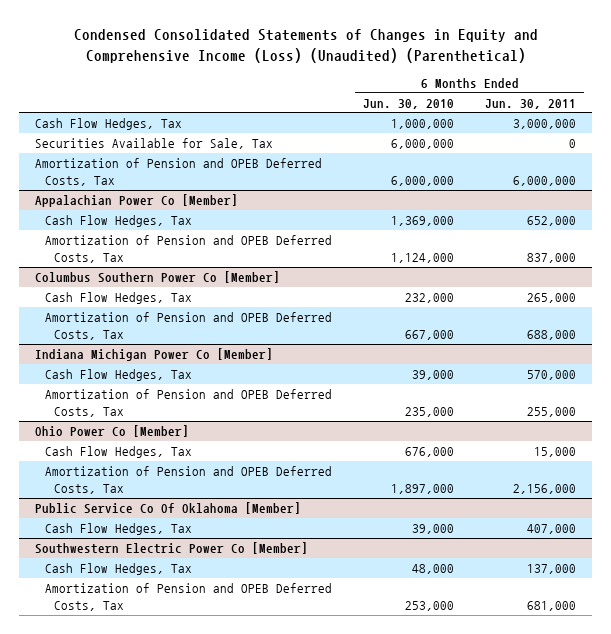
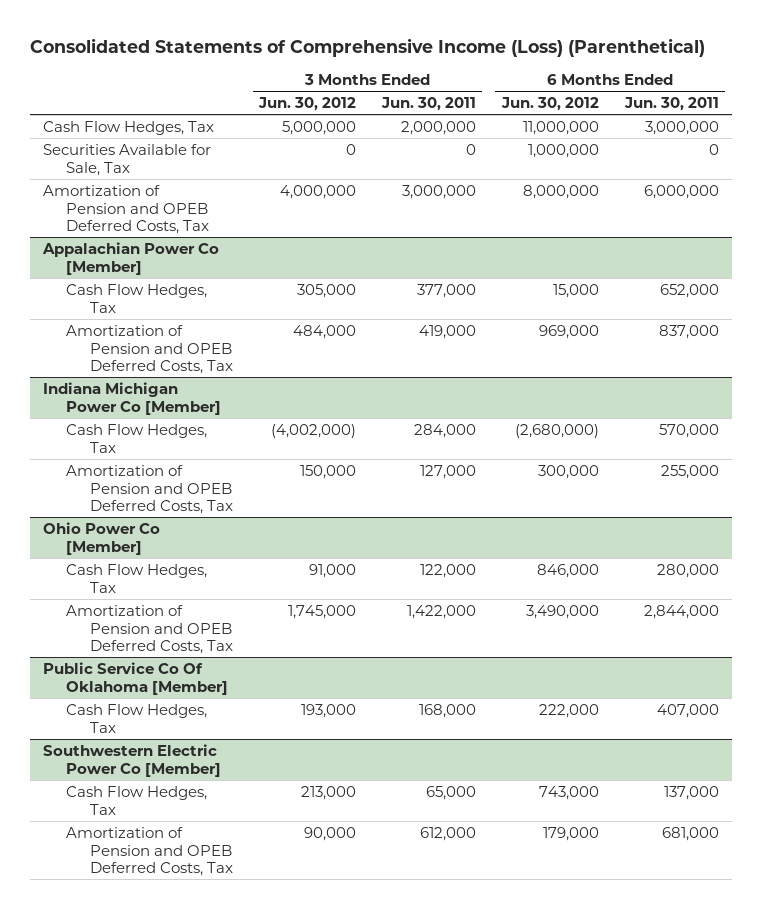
- Condensed Consolidated Statements of Changes in Equity and Comprehensive Income (Loss) (Unaudited) (Parenthetical)
+ Consolidated Statements of Comprehensive Income (Loss) (Parenthetical)
- | 6 Months Ended Jun. 30, 2010 | 6 Months Ended Jun. 30, 2011
+ | 3 Months Ended Jun. 30, 2012 | 3 Months Ended Jun. 30, 2011 | 6 Months Ended Jun. 30, 2012 | 6 Months Ended Jun. 30, 2011
- Columbus Southern Power Co [Member]
- Cash Flow Hedges, Tax | 232,000 | 265,000
- Amortization of Pension and OPEB Deferred Costs, Tax | 667,000 | 688,000
@ Ohio Power Co [Member]
- Cash Flow Hedges, Tax | 676,000 | 15,000
- Amortization of Pension and OPEB Deferred Costs, Tax | 1,897,000 | 2,156,000
+ Cash Flow Hedges, Tax | 91,000 | 122,000 | 846,000 | 280,000
+ Amortization of Pension and OPEB Deferred Costs, Tax | 1,745,000 | 1,422,000 | 3,490,000 | 2,844,000

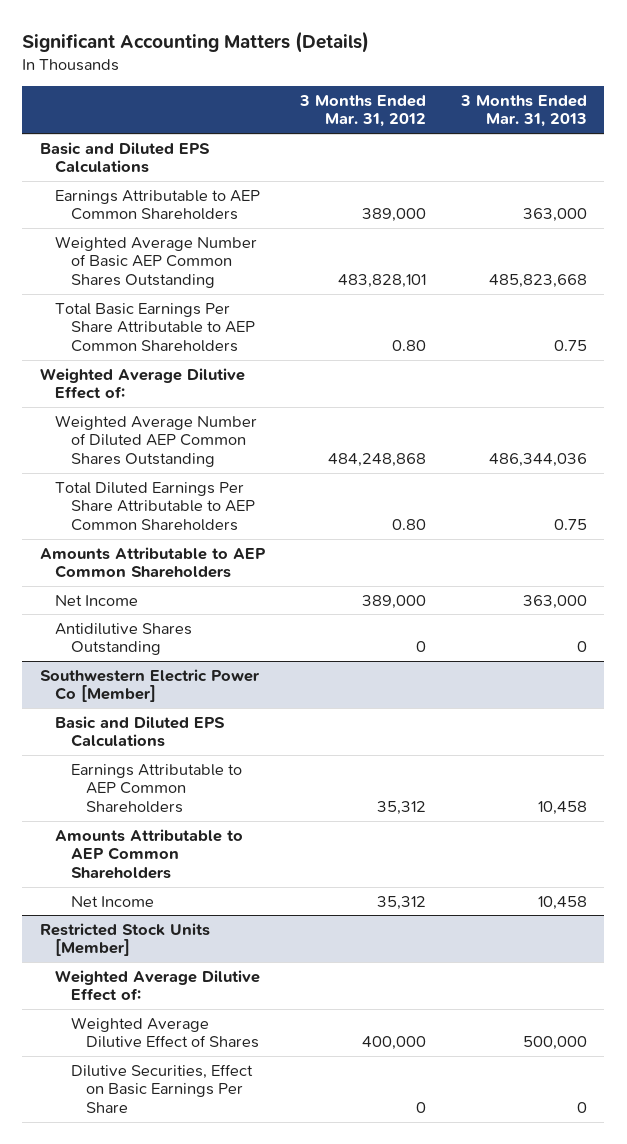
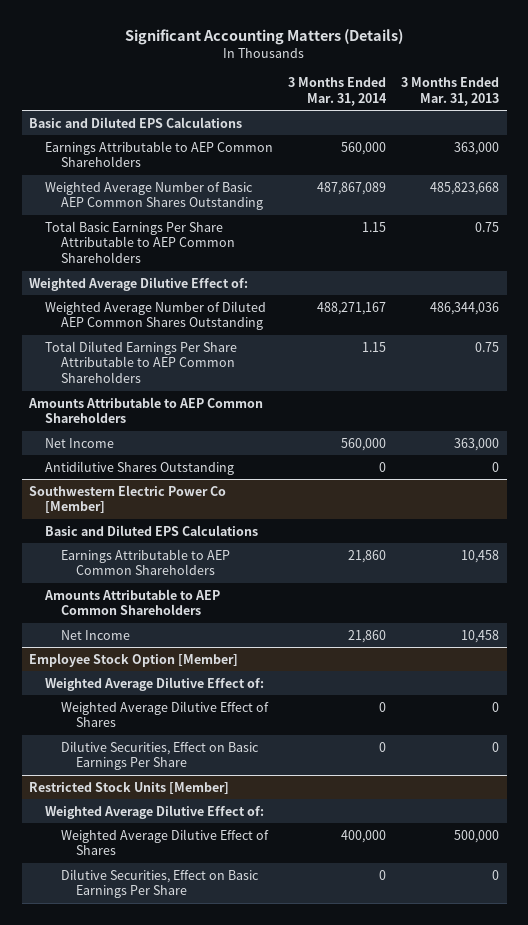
- | 3 Months Ended Mar. 31, 2012 | 3 Months Ended Mar. 31, 2013
+ | 3 Months Ended Mar. 31, 2014 | 3 Months Ended Mar. 31, 2013
+ Employee Stock Option [Member]
+ Weighted Average Dilutive Effect of:
+ Weighted Average Dilutive Effect of Shares | 0 | 0
+ Dilutive Securities, Effect on Basic Earnings Per Share | 0 | 0

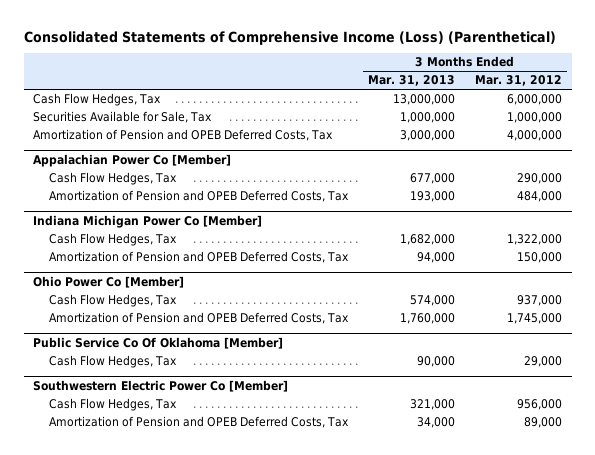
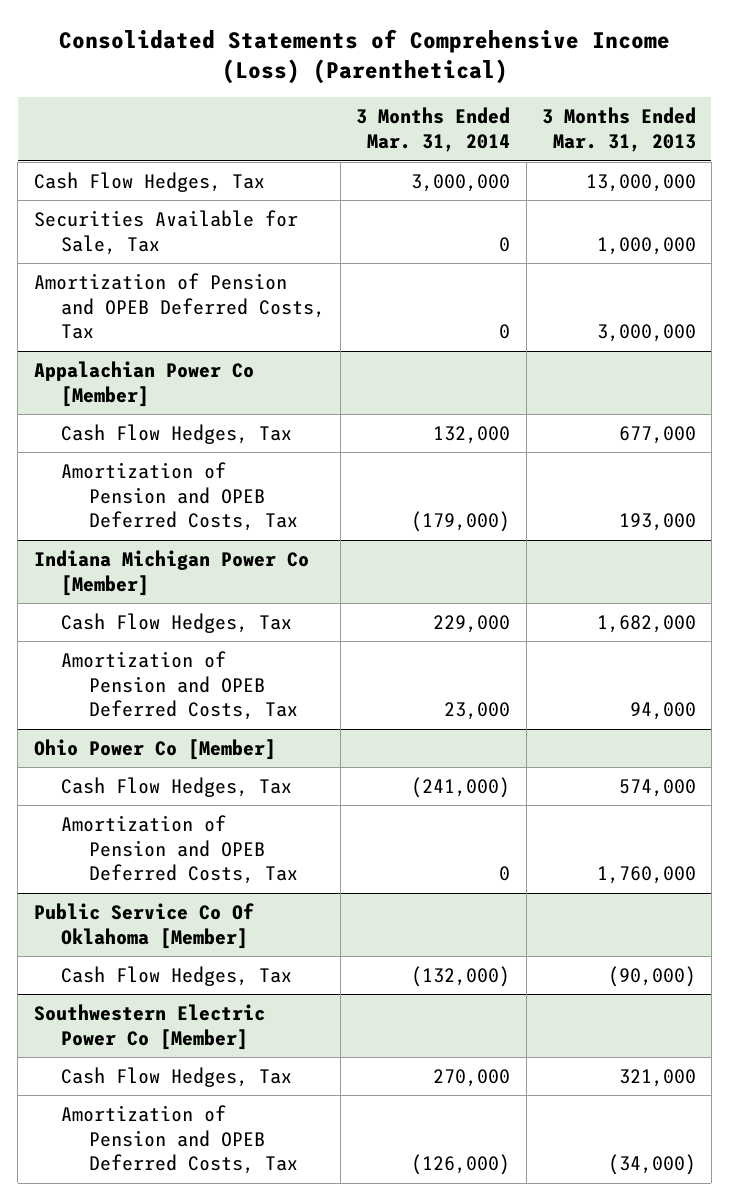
- | 3 Months Ended Mar. 31, 2013 | 3 Months Ended Mar. 31, 2012
+ | 3 Months Ended Mar. 31, 2014 | 3 Months Ended Mar. 31, 2013
@ Public Service Co Of Oklahoma [Member]
- Cash Flow Hedges, Tax | 90,000 | 29,000
+ Cash Flow Hedges, Tax | (132,000) | (90,000)
@ Southwestern Electric Power Co [Member]
- Amortization of Pension and OPEB Deferred Costs, Tax | 34,000 | 89,000
+ Amortization of Pension and OPEB Deferred Costs, Tax | (126,000) | (34,000)

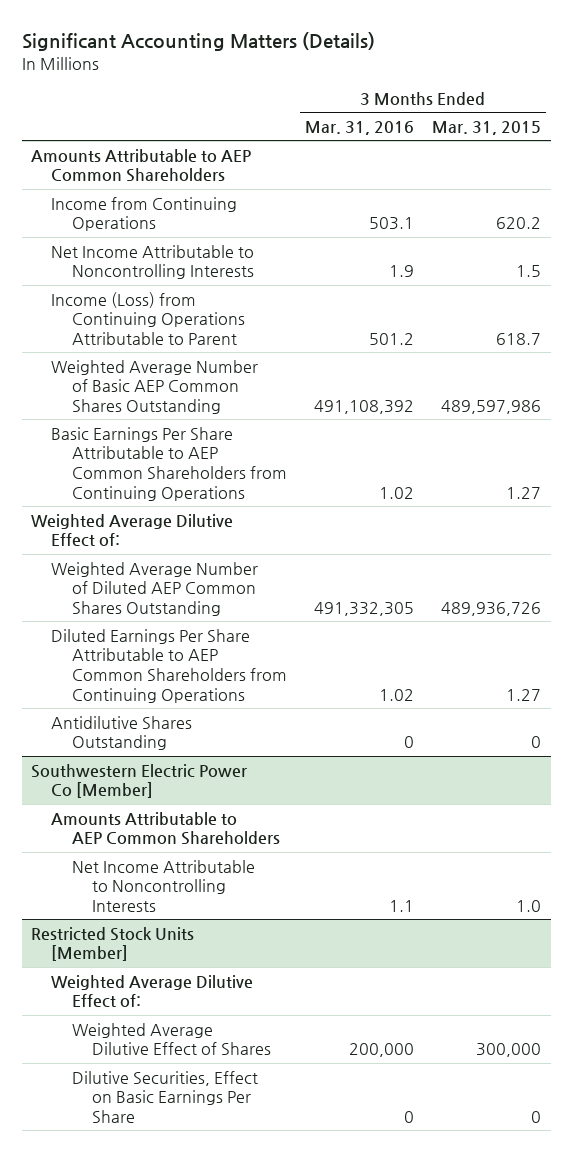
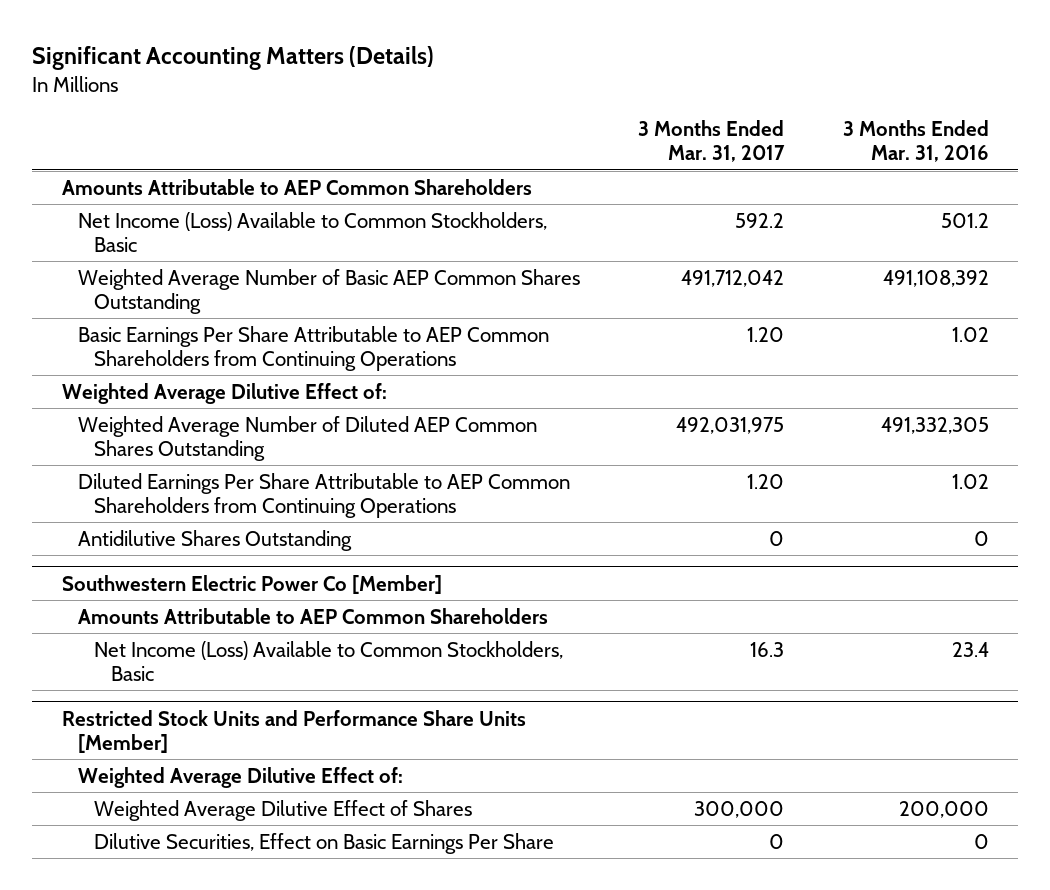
- | 3 Months Ended Mar. 31, 2016 | 3 Months Ended Mar. 31, 2015
+ | 3 Months Ended Mar. 31, 2017 | 3 Months Ended Mar. 31, 2016
- Income from Continuing Operations | 503.1 | 620.2
- Net Income Attributable to Noncontrolling Interests | 1.9 | 1.5
- Income (Loss) from Continuing Operations Attributable to Parent | 501.2 | 618.7
+ Net Income (Loss) Available to Common Stockholders, Basic | 592.2 | 501.2
@ Southwestern Electric Power Co [Member]
- Net Income Attributable to Noncontrolling Interests | 1.1 | 1.0
- Restricted Stock Units [Member]
@ Southwestern Electric Power Co [Member]
+ Net Income (Loss) Available to Common Stockholders, Basic | 16.3 | 23.4
+ Restricted Stock Units and Performance Share Units [Member]

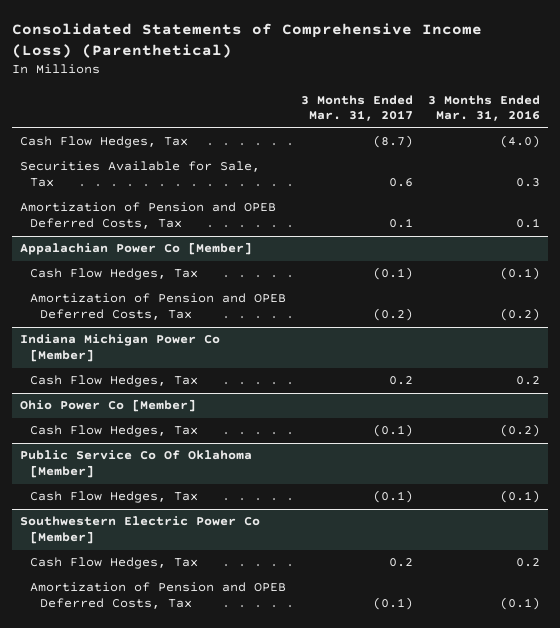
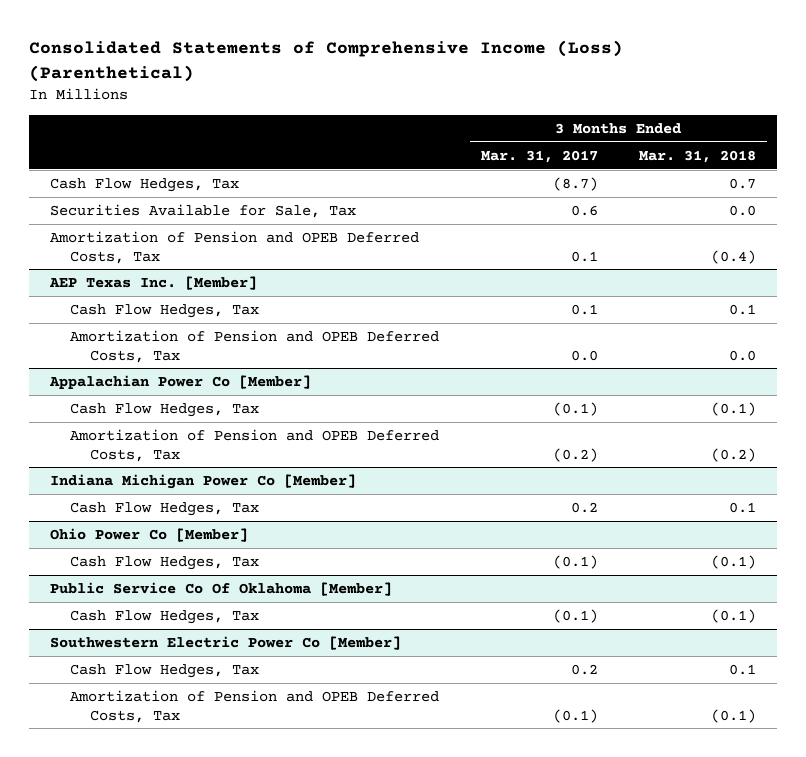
- | 3 Months Ended Mar. 31, 2017 | 3 Months Ended Mar. 31, 2016
+ | 3 Months Ended Mar. 31, 2017 | 3 Months Ended Mar. 31, 2018
+ AEP Texas Inc. [Member]
+ Cash Flow Hedges, Tax | 0.1 | 0.1
+ Amortization of Pension and OPEB Deferred Costs, Tax | 0.0 | 0.0

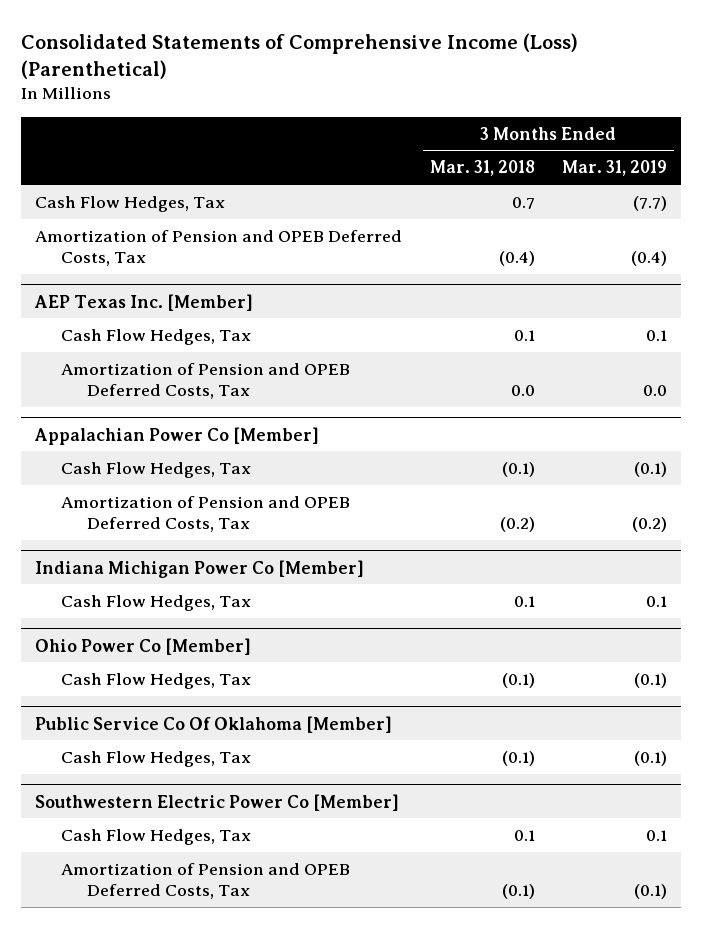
- | 3 Months Ended Mar. 31, 2017 | 3 Months Ended Mar. 31, 2018
+ | 3 Months Ended Mar. 31, 2018 | 3 Months Ended Mar. 31, 2019
- Securities Available for Sale, Tax | 0.6 | 0.0

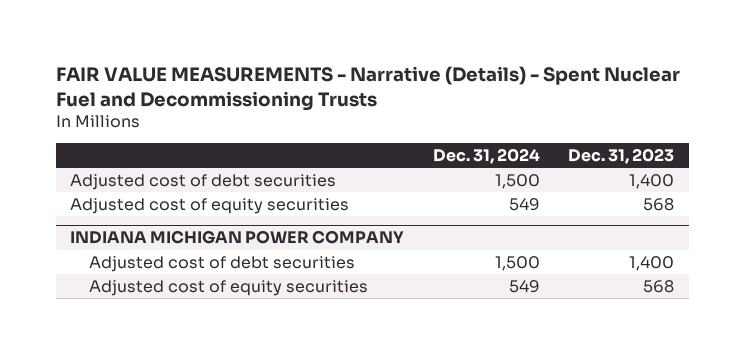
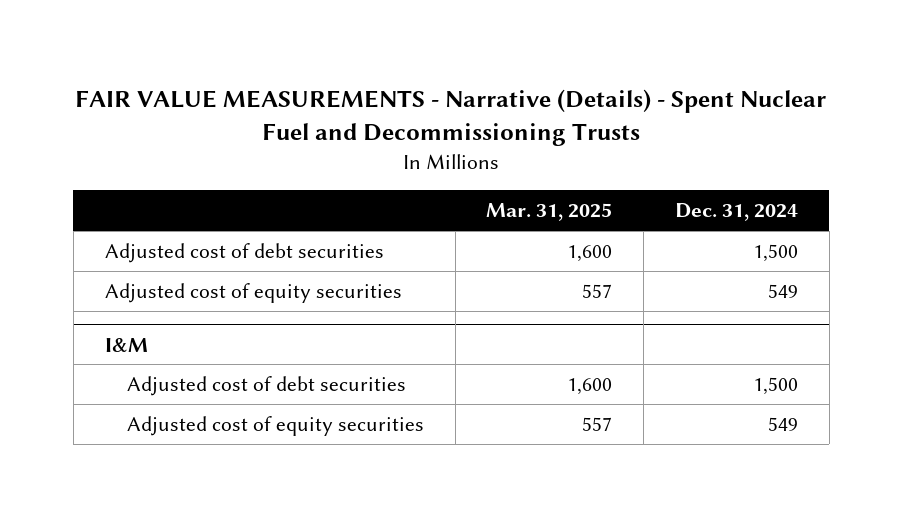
- | Dec. 31, 2024 | Dec. 31, 2023
+ | Mar. 31, 2025 | Dec. 31, 2024
- INDIANA MICHIGAN POWER COMPANY
+ I&M

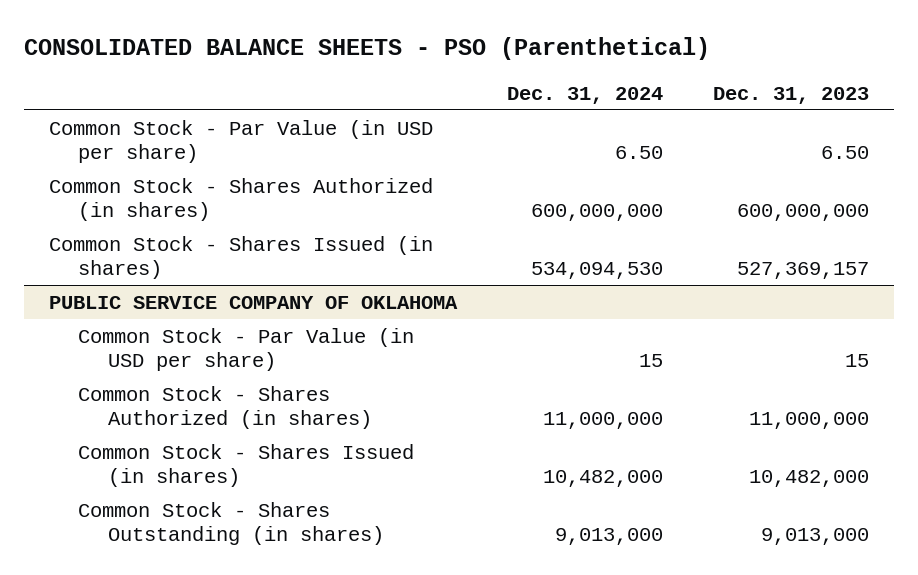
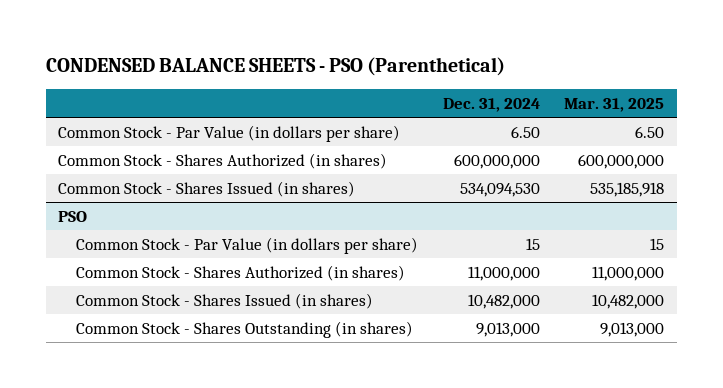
- CONSOLIDATED BALANCE SHEETS - PSO (Parenthetical)
+ CONDENSED BALANCE SHEETS - PSO (Parenthetical)
- | Dec. 31, 2024 | Dec. 31, 2023
+ | Dec. 31, 2024 | Mar. 31, 2025
- Common Stock - Par Value (in USD per share) | 6.50 | 6.50
+ Common Stock - Par Value (in dollars per share) | 6.50 | 6.50
- PUBLIC SERVICE COMPANY OF OKLAHOMA
- Common Stock - Par Value (in USD per share) | 15 | 15
+ PSO
+ Common Stock - Par Value (in dollars per share) | 15 | 15

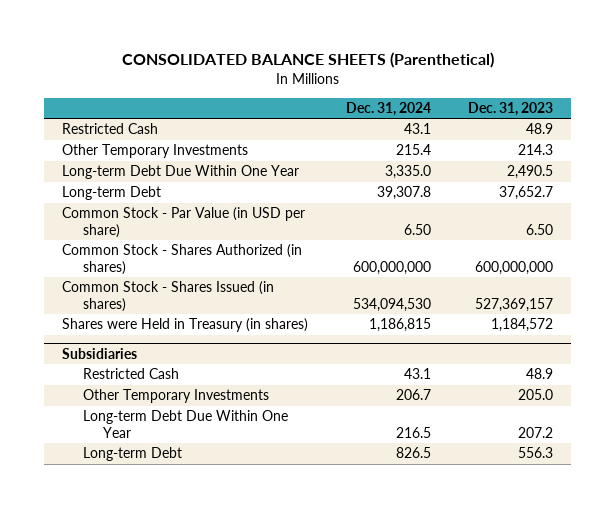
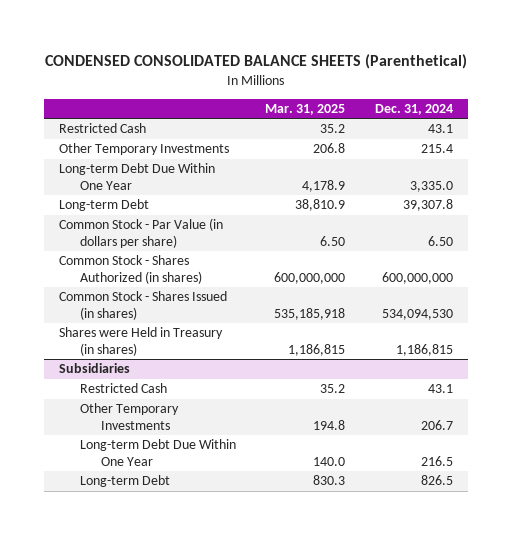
- CONSOLIDATED BALANCE SHEETS (Parenthetical)
+ CONDENSED CONSOLIDATED BALANCE SHEETS (Parenthetical)
- | Dec. 31, 2024 | Dec. 31, 2023
+ | Mar. 31, 2025 | Dec. 31, 2024
- Common Stock - Par Value (in USD per share) | 6.50 | 6.50
+ Common Stock - Par Value (in dollars per share) | 6.50 | 6.50

